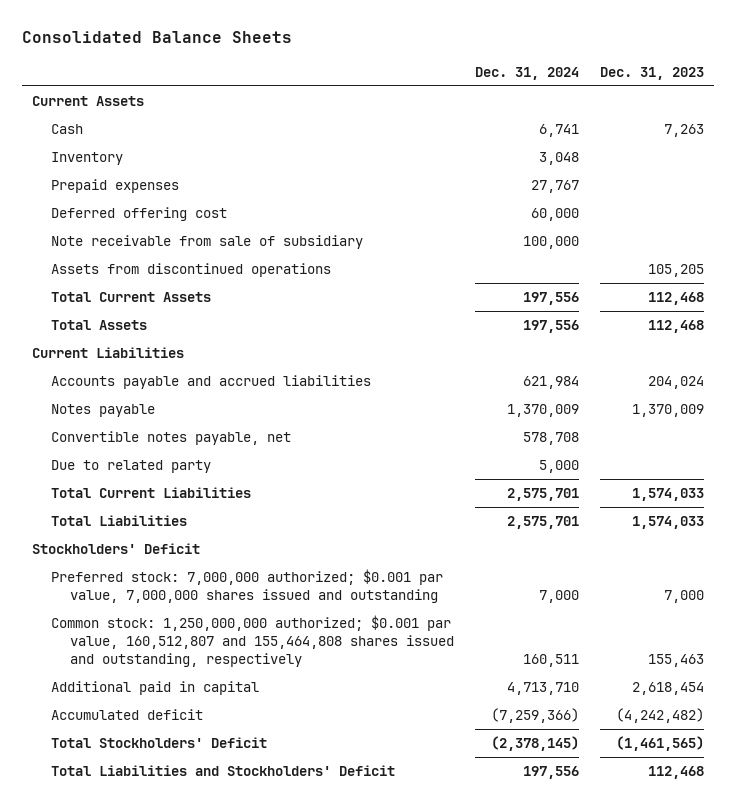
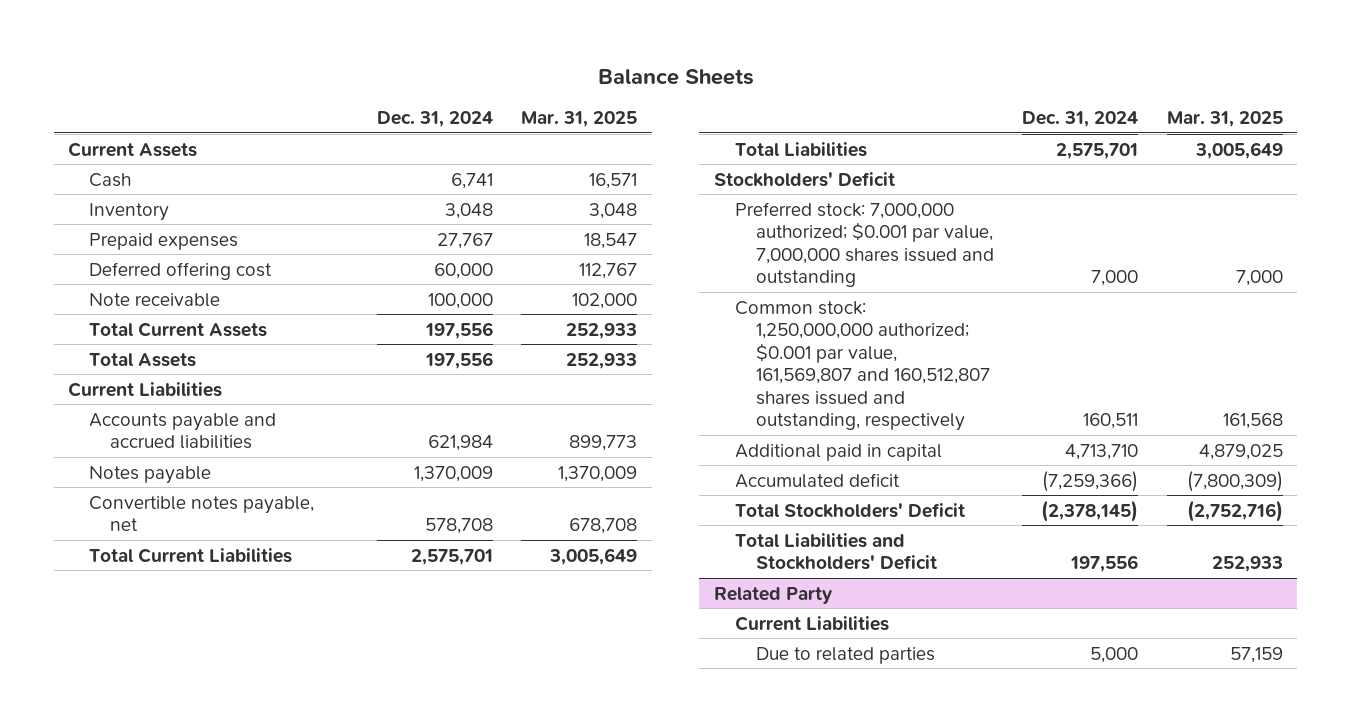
- Consolidated Balance Sheets
+ Balance Sheets
- | Dec. 31, 2024 | Dec. 31, 2023
+ | Dec. 31, 2024 | Mar. 31, 2025
- Note receivable from sale of subsidiary | 100,000 |
- Assets from discontinued operations | | 105,205
+ Note receivable | 100,000 | 102,000
- Due to related party | 5,000 |
- Common stock: 1,250,000,000 authorized; $0.001 par value, 160,512,807 and 155,464,808 shares issued and outstanding, respectively | 160,511 | 155,463
+ Common stock: 1,250,000,000 authorized; $0.001 par value, 161,569,807 and 160,512,807 shares issued and outstanding, respectively | 160,511 | 161,568
+ Related Party
+ Current Liabilities
+ Due to related parties | 5,000 | 57,159

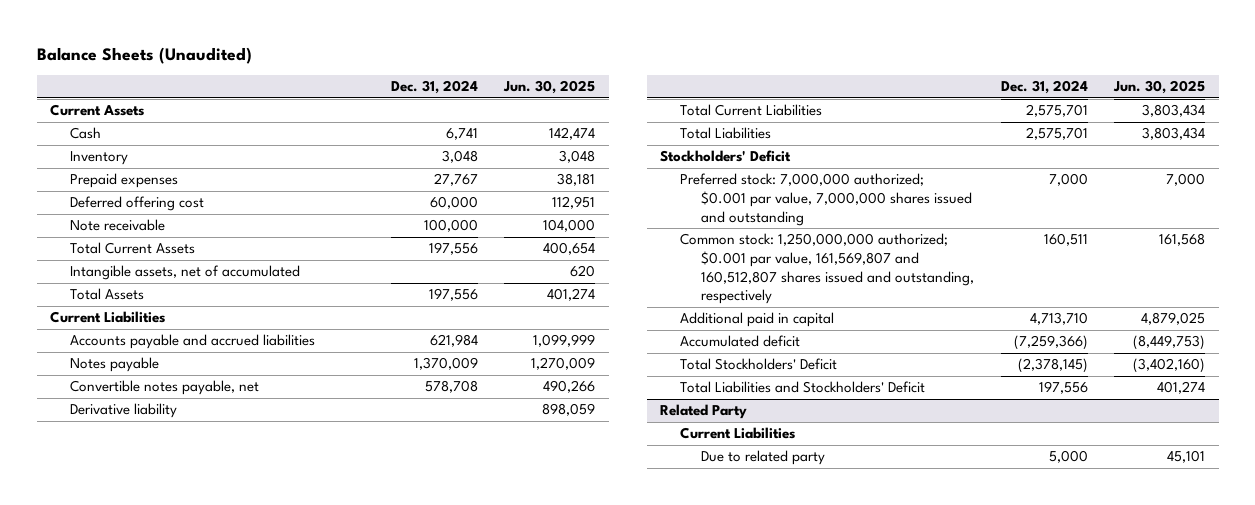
- Balance Sheets
+ Balance Sheets (Unaudited)
- | Dec. 31, 2024 | Mar. 31, 2025
+ | Dec. 31, 2024 | Jun. 30, 2025
+ Intangible assets, net of accumulated | | 620
+ Derivative liability | | 898,059
@ Related Party
- Due to related parties | 5,000 | 57,159
+ Due to related party | 5,000 | 45,101

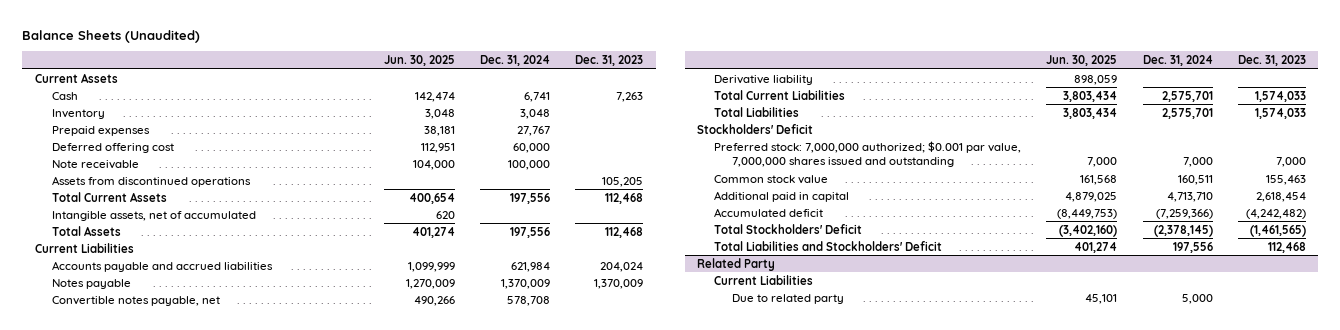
- | Dec. 31, 2024 | Jun. 30, 2025
+ | Jun. 30, 2025 | Dec. 31, 2024 | Dec. 31, 2023
+ Assets from discontinued operations | | | 105,205
- Common stock: 1,250,000,000 authorized; $0.001 par value, 161,569,807 and 160,512,807 shares issued and outstanding, respectively | 160,511 | 161,568
+ Common stock value | 161,568 | 160,511 | 155,463

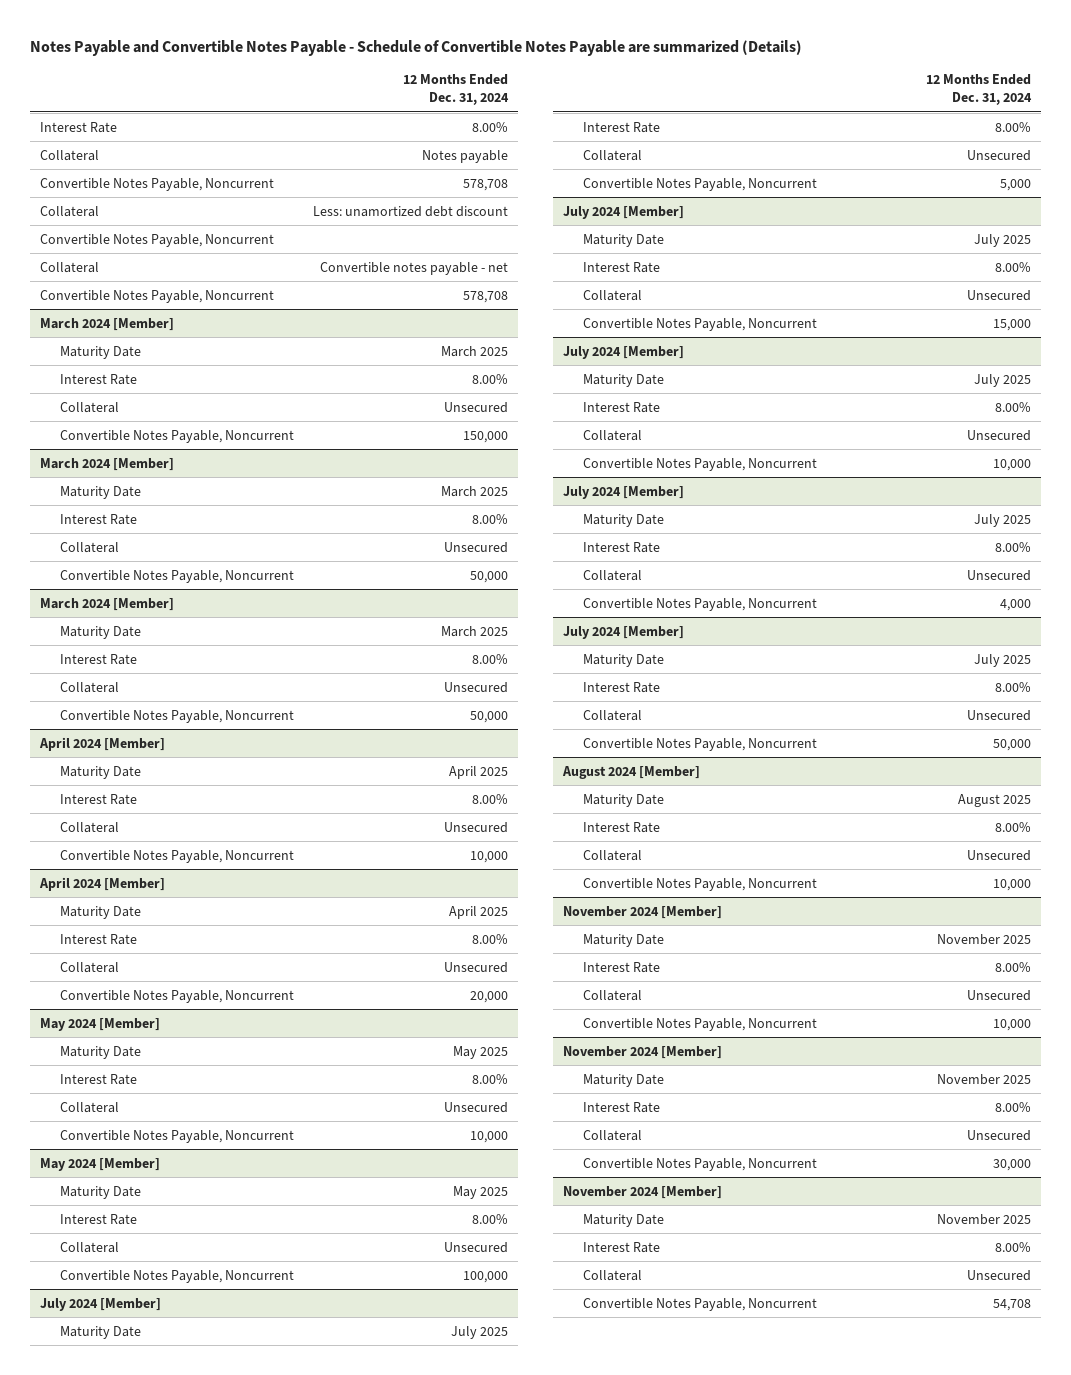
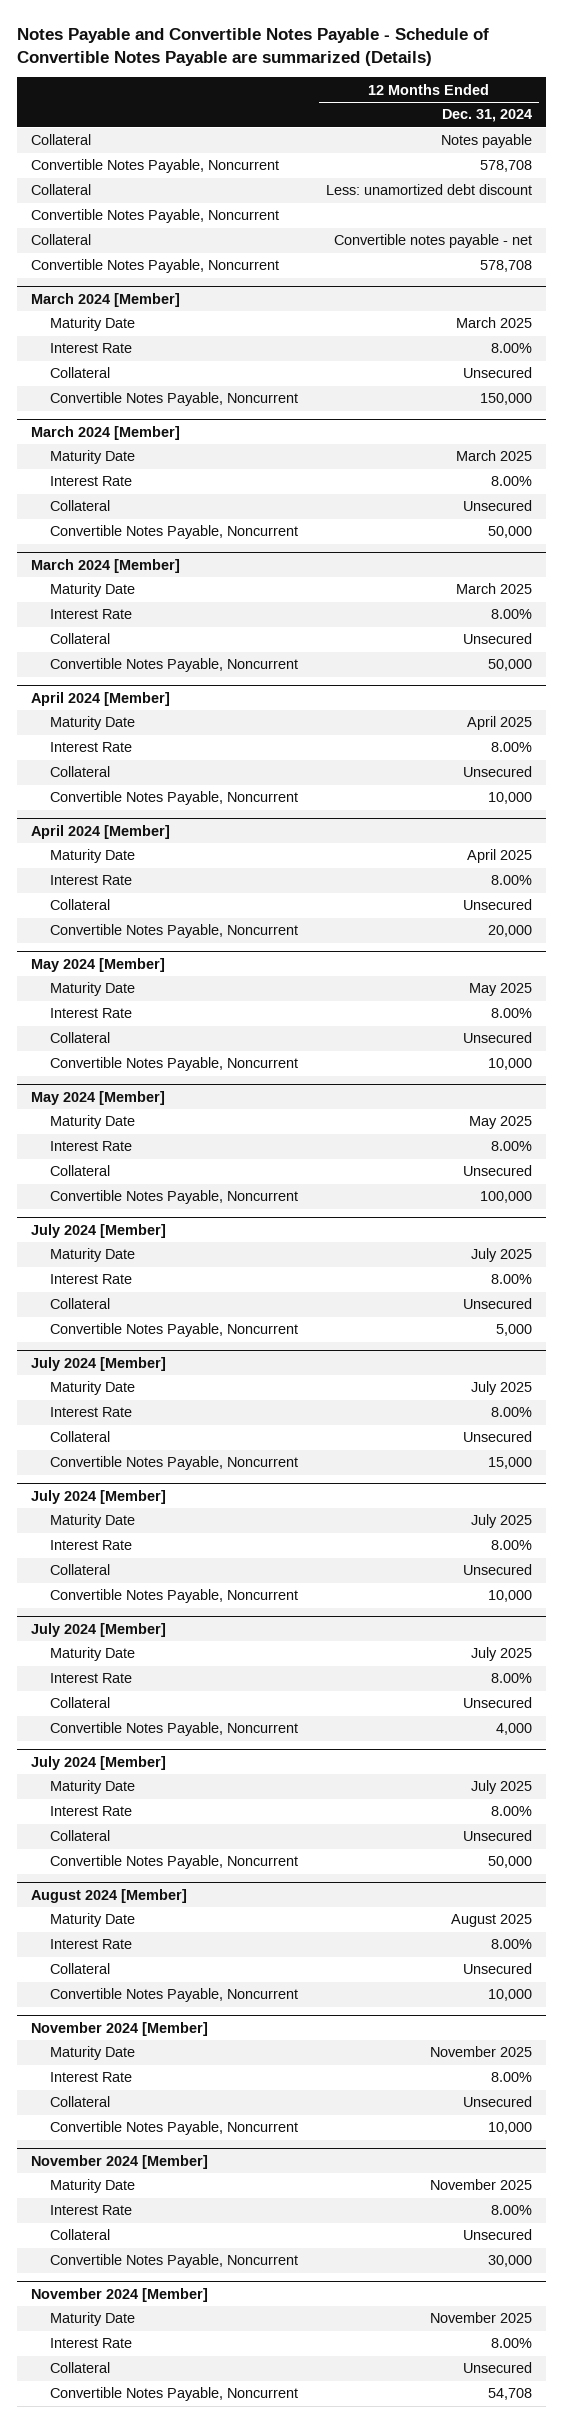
- Interest Rate | 8.00%

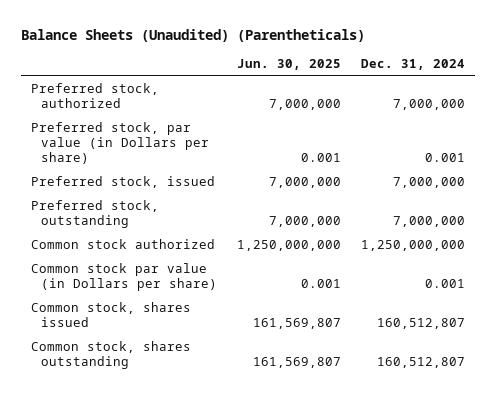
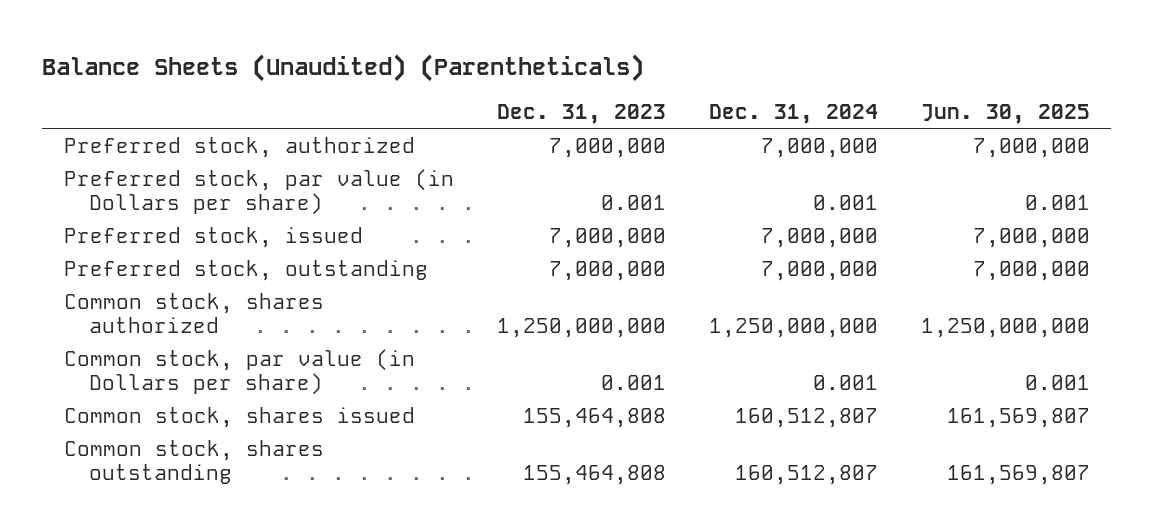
- | Jun. 30, 2025 | Dec. 31, 2024
+ | Dec. 31, 2023 | Dec. 31, 2024 | Jun. 30, 2025
- Common stock authorized | 1,250,000,000 | 1,250,000,000
- Common stock par value (in Dollars per share) | 0.001 | 0.001
+ Common stock, shares authorized | 1,250,000,000 | 1,250,000,000 | 1,250,000,000
+ Common stock, par value (in Dollars per share) | 0.001 | 0.001 | 0.001

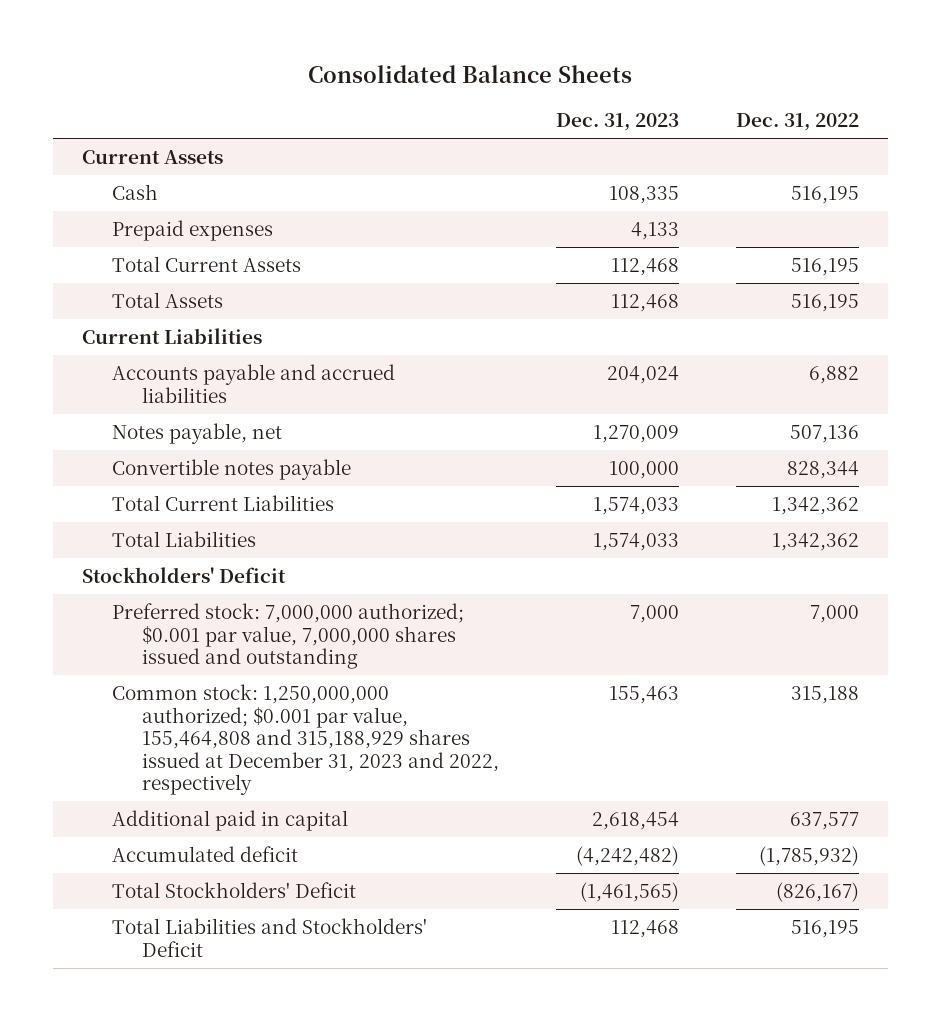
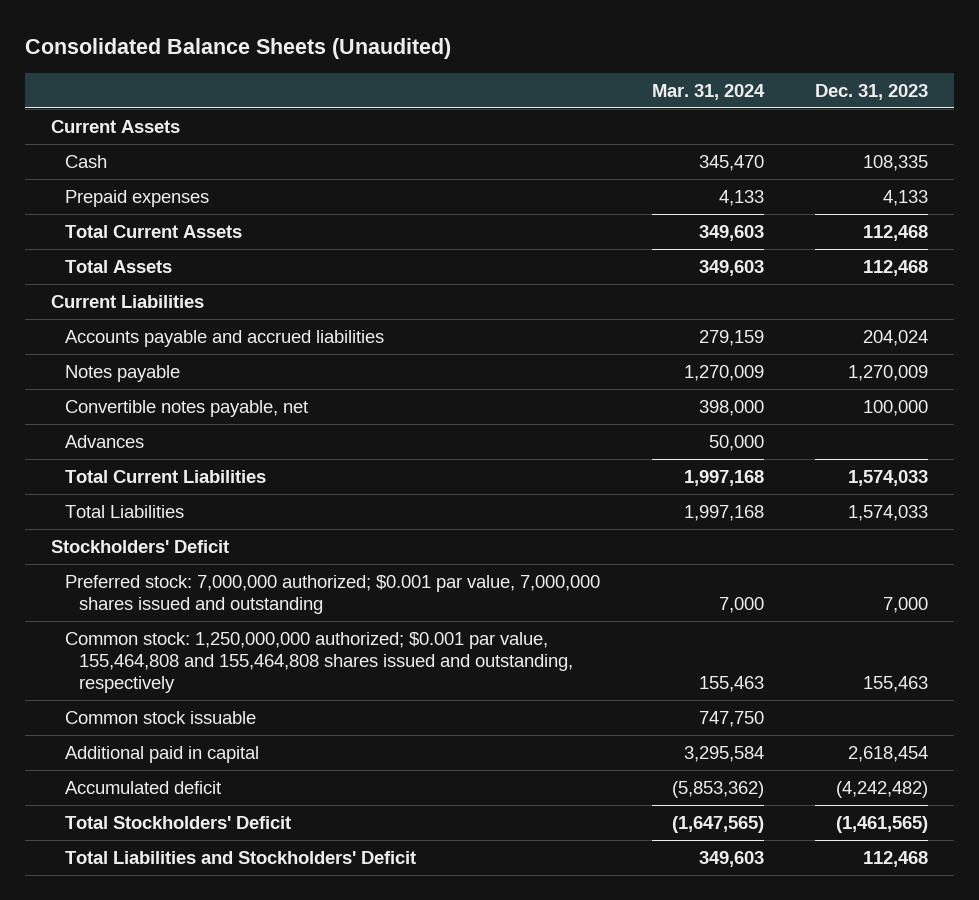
- Consolidated Balance Sheets
+ Consolidated Balance Sheets (Unaudited)
- | Dec. 31, 2023 | Dec. 31, 2022
+ | Mar. 31, 2024 | Dec. 31, 2023
- Notes payable, net | 1,270,009 | 507,136
- Convertible notes payable | 100,000 | 828,344
+ Notes payable | 1,270,009 | 1,270,009
+ Convertible notes payable, net | 398,000 | 100,000
+ Advances | 50,000 |
- Common stock: 1,250,000,000 authorized; $0.001 par value, 155,464,808 and 315,188,929 shares issued at December 31, 2023 and 2022, respectively | 155,463 | 315,188
+ Common stock: 1,250,000,000 authorized; $0.001 par value, 155,464,808 and 155,464,808 shares issued and outstanding, respectively | 155,463 | 155,463
+ Common stock issuable | 747,750 |

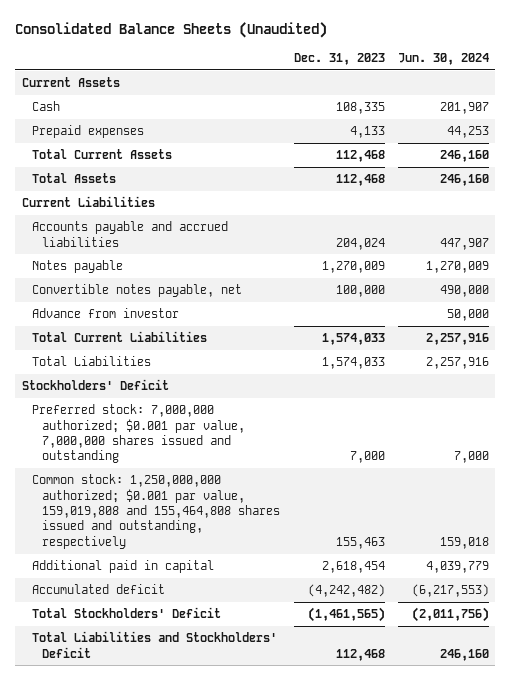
- | Mar. 31, 2024 | Dec. 31, 2023
+ | Dec. 31, 2023 | Jun. 30, 2024
- Advances | 50,000 |
+ Advance from investor | | 50,000
- Common stock: 1,250,000,000 authorized; $0.001 par value, 155,464,808 and 155,464,808 shares issued and outstanding, respectively | 155,463 | 155,463
- Common stock issuable | 747,750 |
+ Common stock: 1,250,000,000 authorized; $0.001 par value, 159,019,808 and 155,464,808 shares issued and outstanding, respectively | 155,463 | 159,018

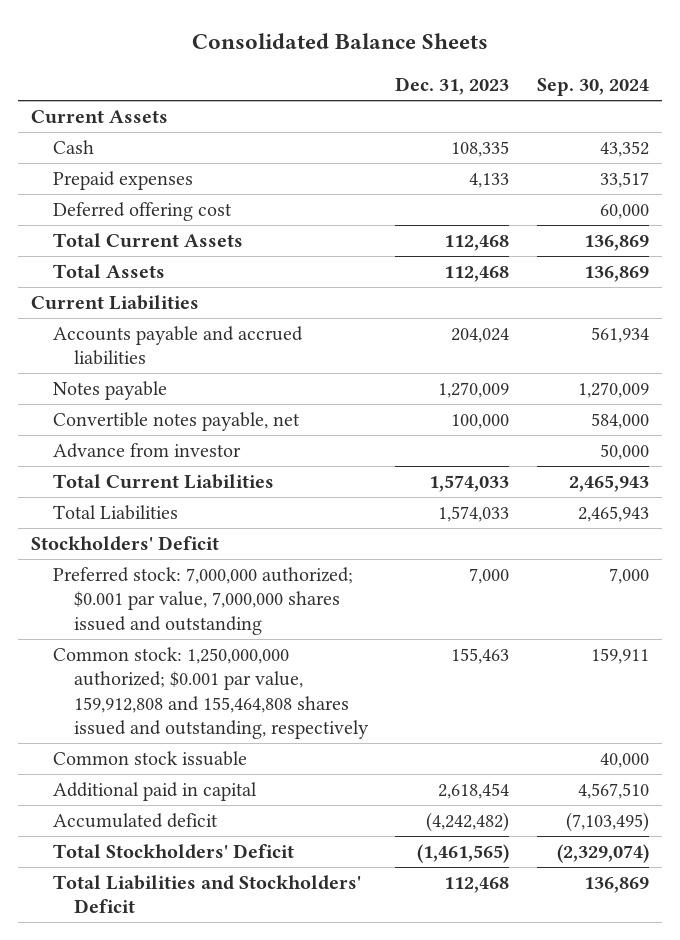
- Consolidated Balance Sheets (Unaudited)
+ Consolidated Balance Sheets
- | Dec. 31, 2023 | Jun. 30, 2024
+ | Dec. 31, 2023 | Sep. 30, 2024
+ Deferred offering cost | | 60,000
- Common stock: 1,250,000,000 authorized; $0.001 par value, 159,019,808 and 155,464,808 shares issued and outstanding, respectively | 155,463 | 159,018
+ Common stock: 1,250,000,000 authorized; $0.001 par value, 159,912,808 and 155,464,808 shares issued and outstanding, respectively | 155,463 | 159,911
+ Common stock issuable | | 40,000

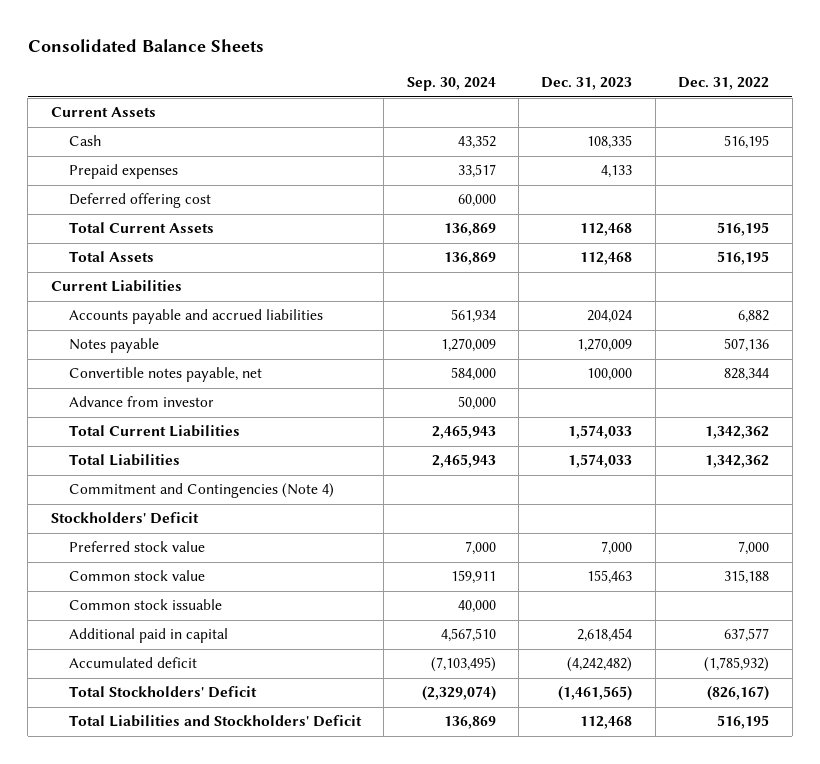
- | Dec. 31, 2023 | Sep. 30, 2024
+ | Sep. 30, 2024 | Dec. 31, 2023 | Dec. 31, 2022
+ Commitment and Contingencies (Note 4)
- Preferred stock: 7,000,000 authorized; $0.001 par value, 7,000,000 shares issued and outstanding | 7,000 | 7,000
- Common stock: 1,250,000,000 authorized; $0.001 par value, 159,912,808 and 155,464,808 shares issued and outstanding, respectively | 155,463 | 159,911
+ Preferred stock value | 7,000 | 7,000 | 7,000
+ Common stock value | 159,911 | 155,463 | 315,188

